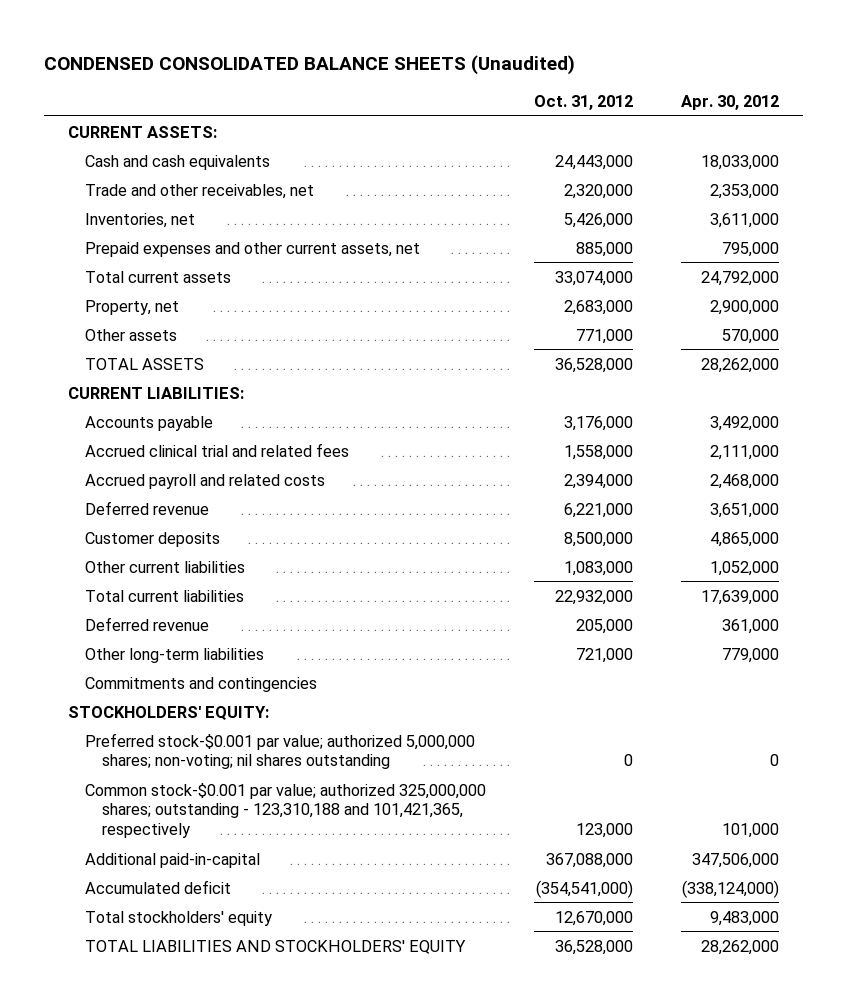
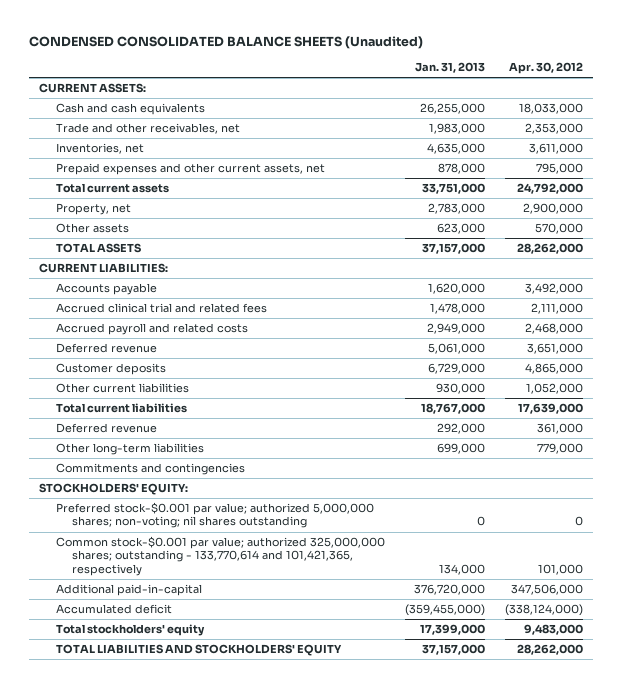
- | Oct. 31, 2012 | Apr. 30, 2012
+ | Jan. 31, 2013 | Apr. 30, 2012
- Common stock-$0.001 par value; authorized 325,000,000 shares; outstanding - 123,310,188 and 101,421,365, respectively | 123,000 | 101,000
+ Common stock-$0.001 par value; authorized 325,000,000 shares; outstanding - 133,770,614 and 101,421,365, respectively | 134,000 | 101,000

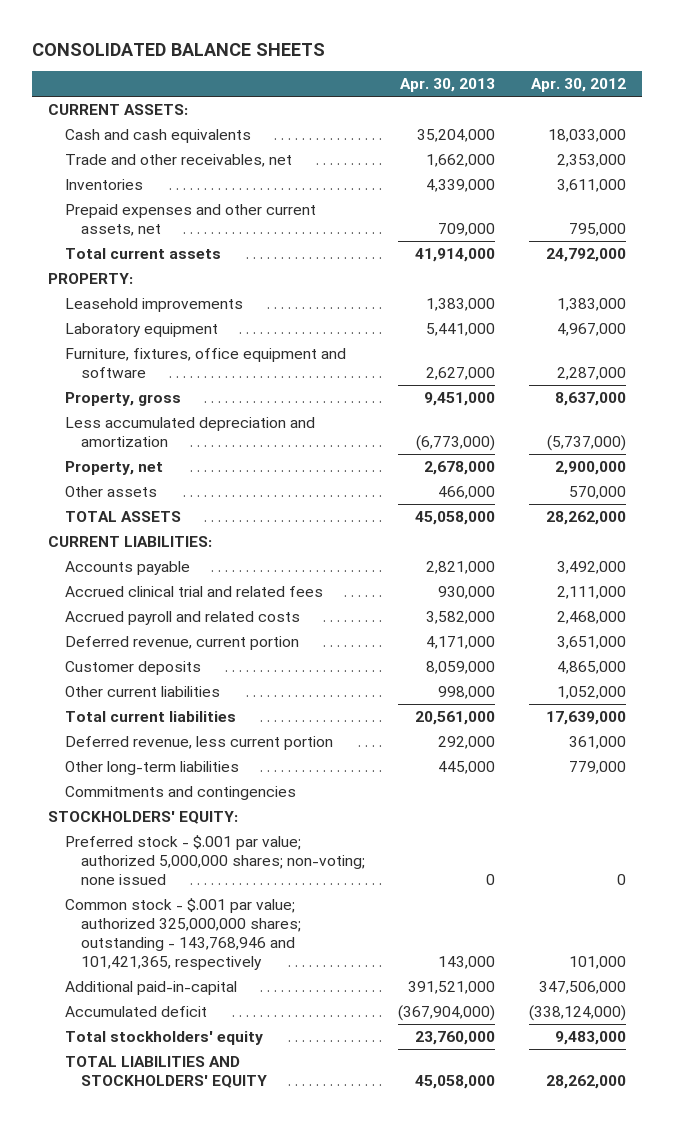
- CONDENSED CONSOLIDATED BALANCE SHEETS (Unaudited)
+ CONSOLIDATED BALANCE SHEETS
- | Jan. 31, 2013 | Apr. 30, 2012
+ | Apr. 30, 2013 | Apr. 30, 2012
- Inventories, net | 4,635,000 | 3,611,000
+ Inventories | 4,339,000 | 3,611,000
+ PROPERTY:
+ Leasehold improvements | 1,383,000 | 1,383,000
+ Laboratory equipment | 5,441,000 | 4,967,000
+ Furniture, fixtures, office equipment and software | 2,627,000 | 2,287,000
+ Property, gross | 9,451,000 | 8,637,000
+ Less accumulated depreciation and amortization | (6,773,000) | (5,737,000)
- Deferred revenue | 5,061,000 | 3,651,000
+ Deferred revenue, current portion | 4,171,000 | 3,651,000
- Deferred revenue | 292,000 | 361,000
+ Deferred revenue, less current portion | 292,000 | 361,000
- Preferred stock-$0.001 par value; authorized 5,000,000 shares; non-voting; nil shares outstanding | 0 | 0
- Common stock-$0.001 par value; authorized 325,000,000 shares; outstanding - 133,770,614 and 101,421,365, respectively | 134,000 | 101,000
+ Preferred stock - $.001 par value; authorized 5,000,000 shares; non-voting; none issued | 0 | 0
+ Common stock - $.001 par value; authorized 325,000,000 shares; outstanding - 143,768,946 and 101,421,365, respectively | 143,000 | 101,000

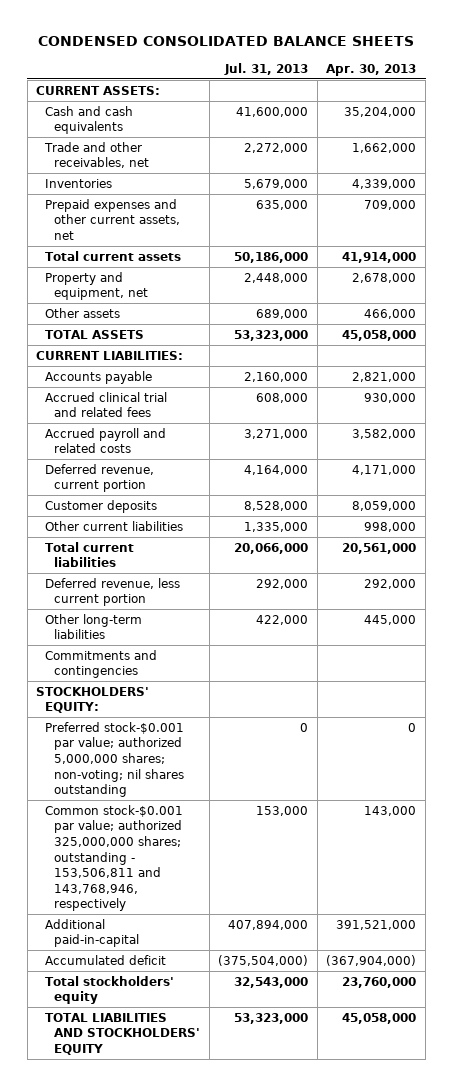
- CONSOLIDATED BALANCE SHEETS
+ CONDENSED CONSOLIDATED BALANCE SHEETS
- | Apr. 30, 2013 | Apr. 30, 2012
+ | Jul. 31, 2013 | Apr. 30, 2013
- PROPERTY:
- Leasehold improvements | 1,383,000 | 1,383,000
- Laboratory equipment | 5,441,000 | 4,967,000
- Furniture, fixtures, office equipment and software | 2,627,000 | 2,287,000
- Property, gross | 9,451,000 | 8,637,000
- Less accumulated depreciation and amortization | (6,773,000) | (5,737,000)
- Property, net | 2,678,000 | 2,900,000
+ Property and equipment, net | 2,448,000 | 2,678,000
- Preferred stock - $.001 par value; authorized 5,000,000 shares; non-voting; none issued | 0 | 0
- Common stock - $.001 par value; authorized 325,000,000 shares; outstanding - 143,768,946 and 101,421,365, respectively | 143,000 | 101,000
+ Preferred stock-$0.001 par value; authorized 5,000,000 shares; non-voting; nil shares outstanding | 0 | 0
+ Common stock-$0.001 par value; authorized 325,000,000 shares; outstanding - 153,506,811 and 143,768,946, respectively | 153,000 | 143,000

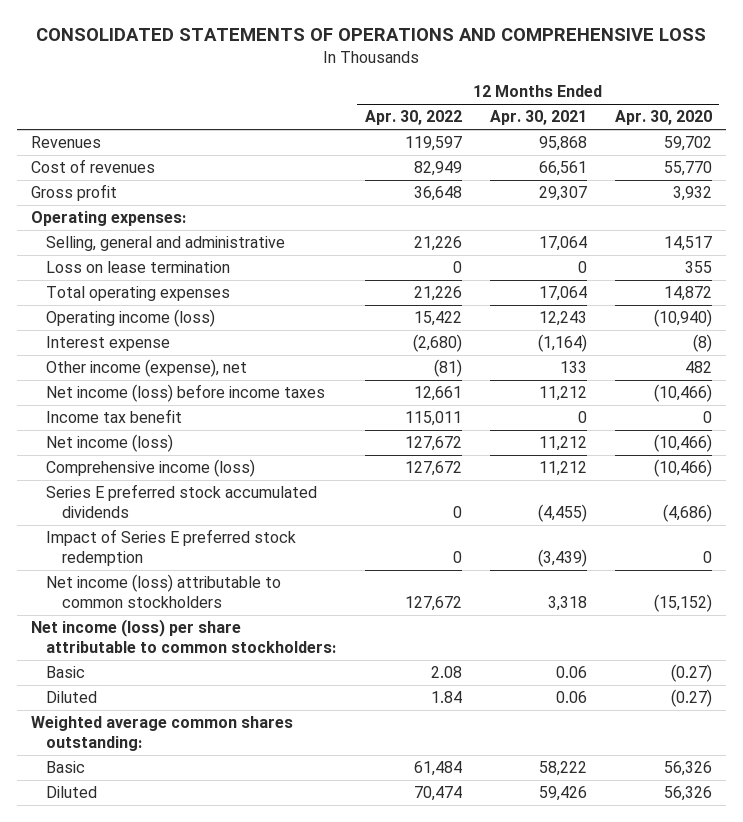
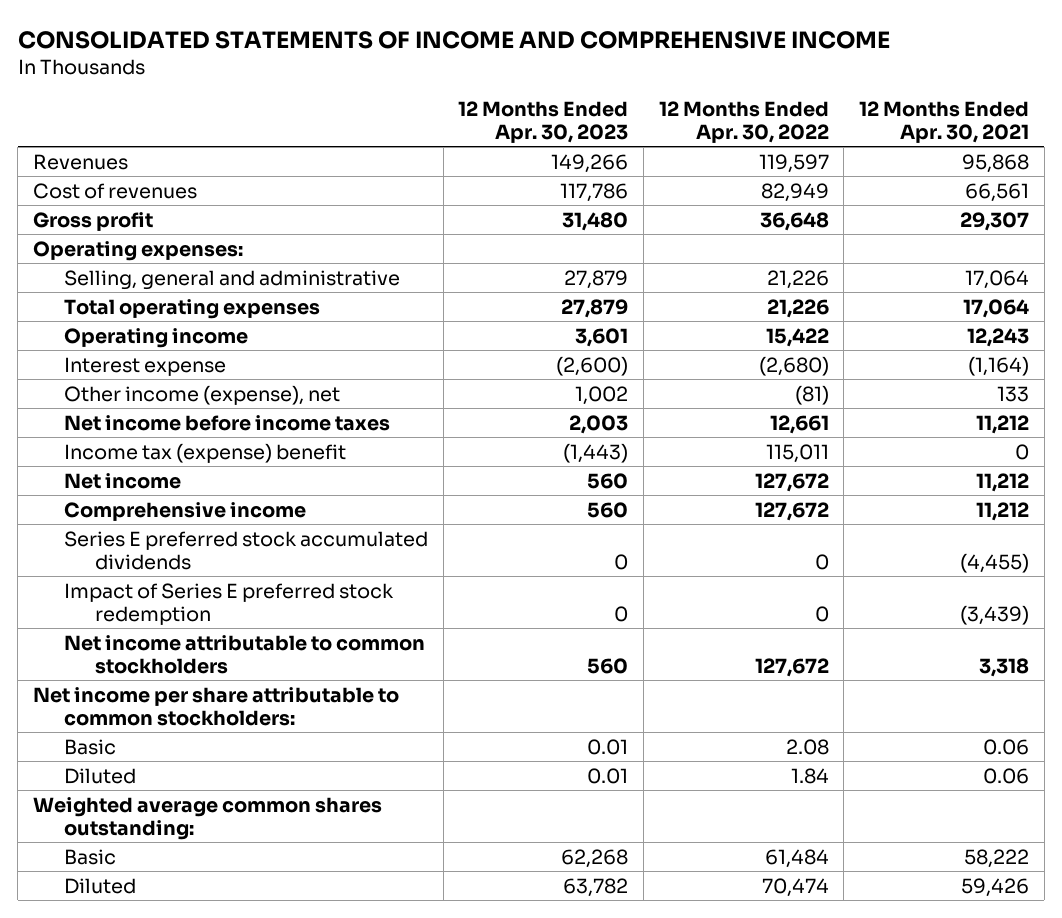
- CONSOLIDATED STATEMENTS OF OPERATIONS AND COMPREHENSIVE LOSS
+ CONSOLIDATED STATEMENTS OF INCOME AND COMPREHENSIVE INCOME
- | 12 Months Ended Apr. 30, 2022 | 12 Months Ended Apr. 30, 2021 | 12 Months Ended Apr. 30, 2020
+ | 12 Months Ended Apr. 30, 2023 | 12 Months Ended Apr. 30, 2022 | 12 Months Ended Apr. 30, 2021
- Loss on lease termination | 0 | 0 | 355
- Operating income (loss) | 15,422 | 12,243 | (10,940)
+ Operating income | 3,601 | 15,422 | 12,243
- Net income (loss) before income taxes | 12,661 | 11,212 | (10,466)
- Income tax benefit | 115,011 | 0 | 0
- Net income (loss) | 127,672 | 11,212 | (10,466)
- Comprehensive income (loss) | 127,672 | 11,212 | (10,466)
+ Net income before income taxes | 2,003 | 12,661 | 11,212
+ Income tax (expense) benefit | (1,443) | 115,011 | 0
+ Net income | 560 | 127,672 | 11,212
+ Comprehensive income | 560 | 127,672 | 11,212
- Net income (loss) attributable to common stockholders | 127,672 | 3,318 | (15,152)
- Net income (loss) per share attributable to common stockholders:
+ Net income attributable to common stockholders | 560 | 127,672 | 3,318
+ Net income per share attributable to common stockholders:

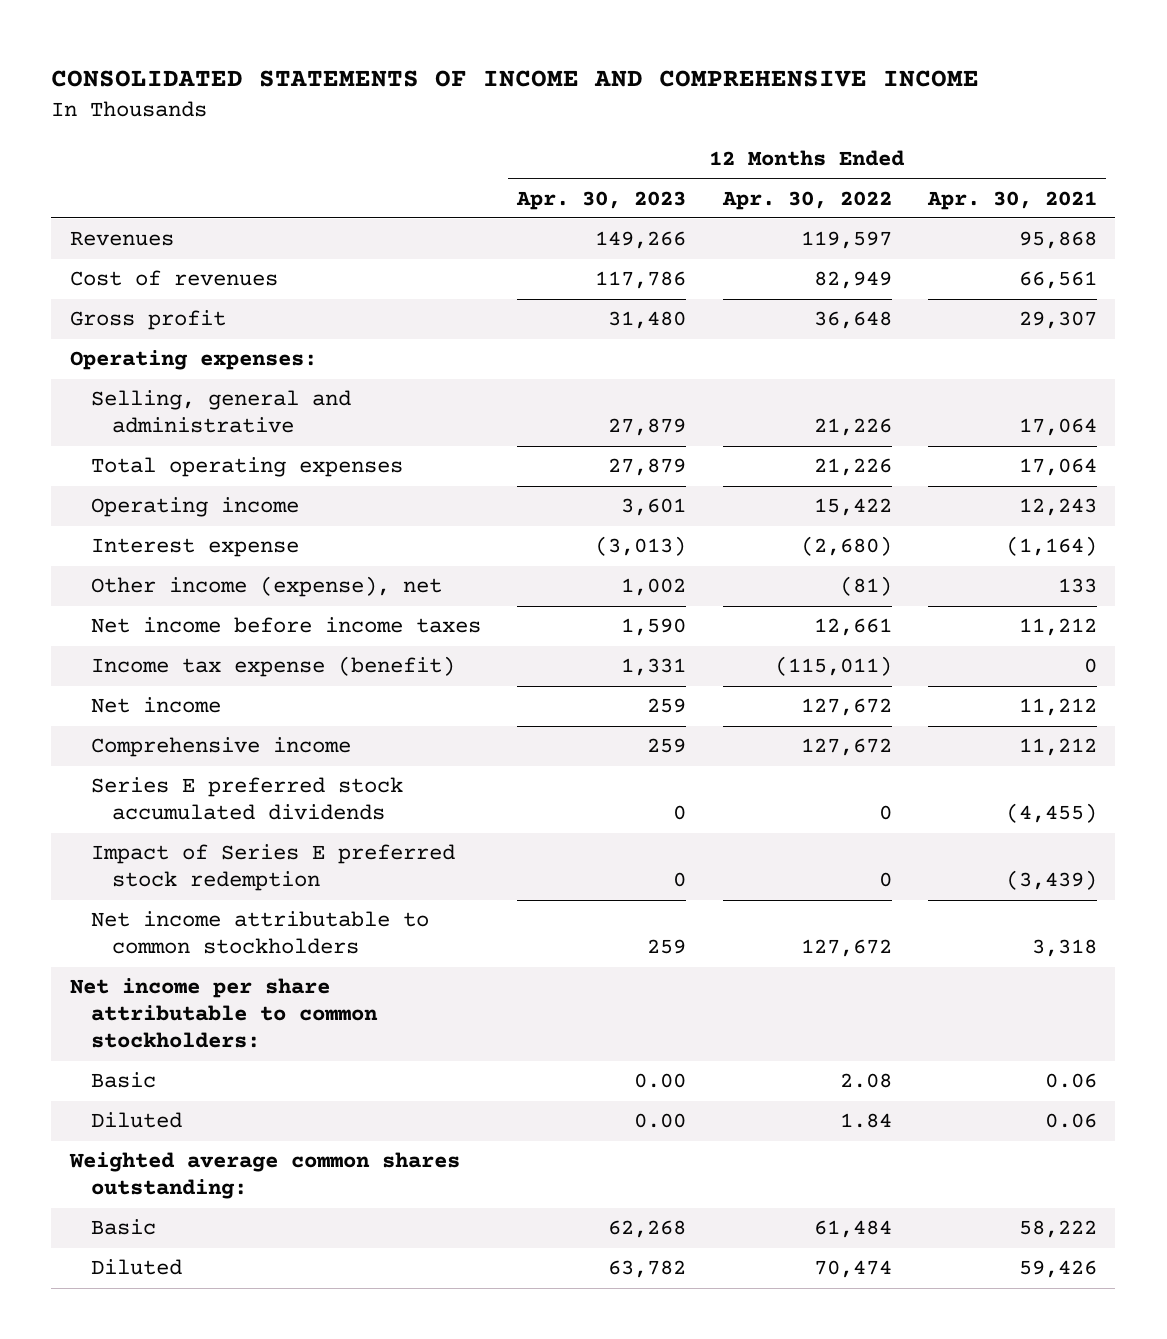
- Interest expense | (2,600) | (2,680) | (1,164)
+ Interest expense | (3,013) | (2,680) | (1,164)
- Net income before income taxes | 2,003 | 12,661 | 11,212
- Income tax (expense) benefit | (1,443) | 115,011 | 0
- Net income | 560 | 127,672 | 11,212
- Comprehensive income | 560 | 127,672 | 11,212
+ Net income before income taxes | 1,590 | 12,661 | 11,212
+ Income tax expense (benefit) | 1,331 | (115,011) | 0
+ Net income | 259 | 127,672 | 11,212
+ Comprehensive income | 259 | 127,672 | 11,212
- Net income attributable to common stockholders | 560 | 127,672 | 3,318
+ Net income attributable to common stockholders | 259 | 127,672 | 3,318
- Basic | 0.01 | 2.08 | 0.06
- Diluted | 0.01 | 1.84 | 0.06
+ Basic | 0.00 | 2.08 | 0.06
+ Diluted | 0.00 | 1.84 | 0.06

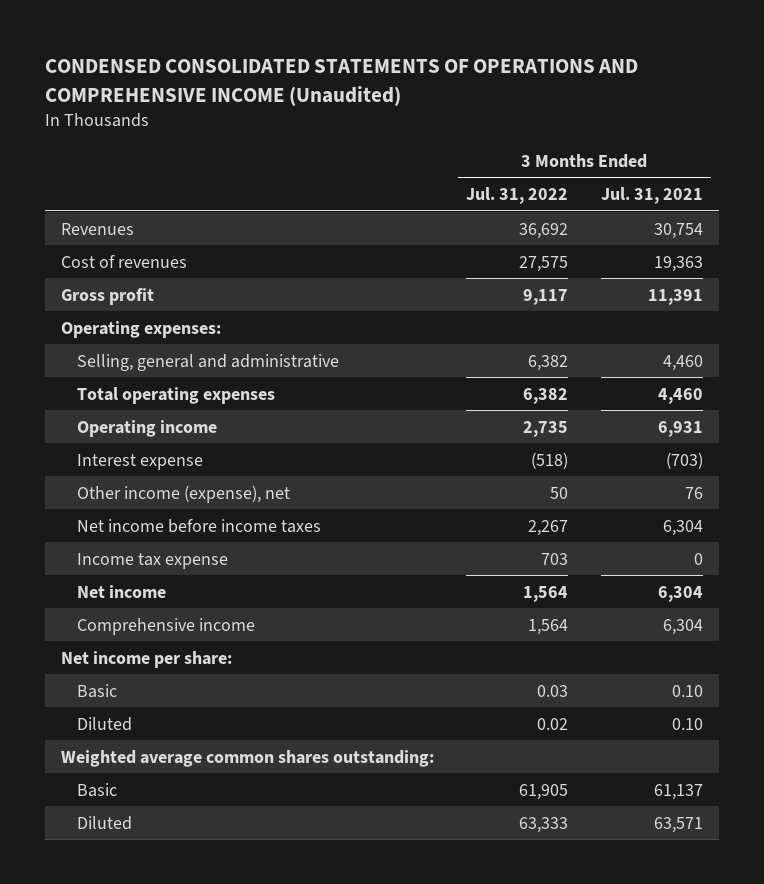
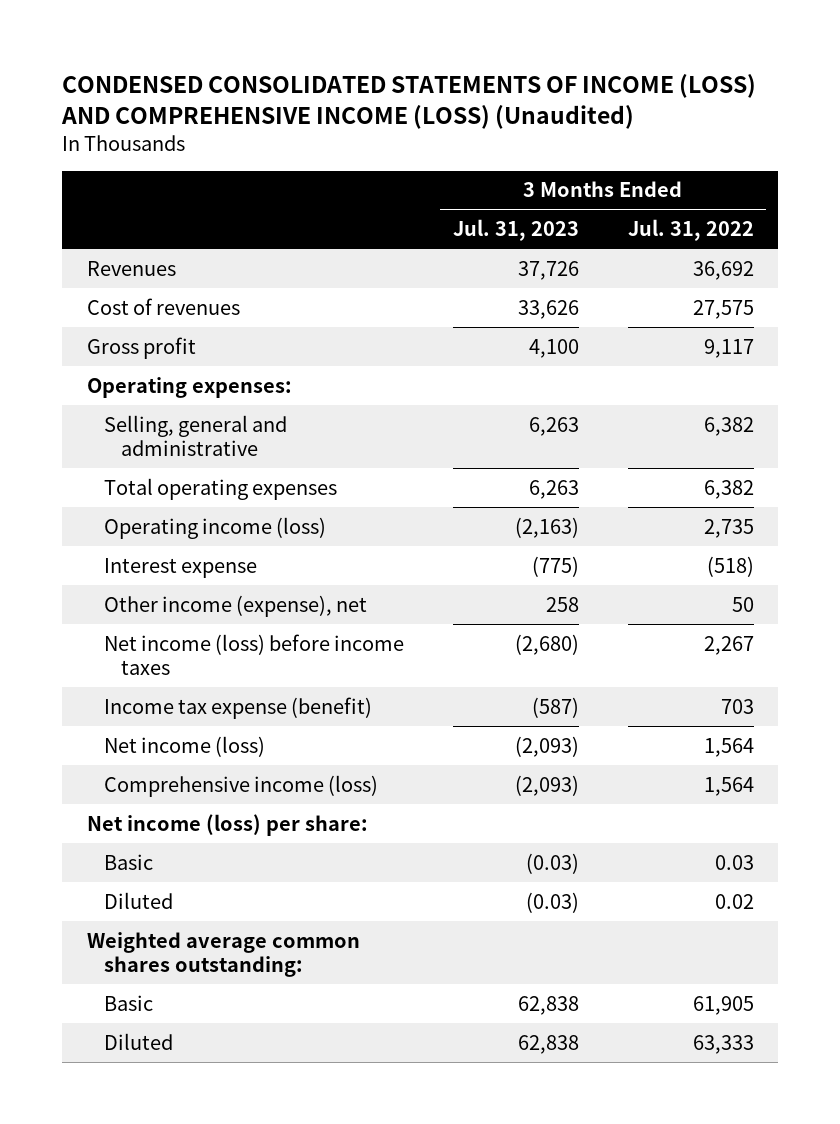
- CONDENSED CONSOLIDATED STATEMENTS OF OPERATIONS AND COMPREHENSIVE INCOME (Unaudited)
+ CONDENSED CONSOLIDATED STATEMENTS OF INCOME (LOSS) AND COMPREHENSIVE INCOME (LOSS) (Unaudited)
- | 3 Months Ended Jul. 31, 2022 | 3 Months Ended Jul. 31, 2021
+ | 3 Months Ended Jul. 31, 2023 | 3 Months Ended Jul. 31, 2022
- Operating income | 2,735 | 6,931
+ Operating income (loss) | (2,163) | 2,735
- Net income before income taxes | 2,267 | 6,304
- Income tax expense | 703 | 0
- Net income | 1,564 | 6,304
- Comprehensive income | 1,564 | 6,304
- Net income per share:
+ Net income (loss) before income taxes | (2,680) | 2,267
+ Income tax expense (benefit) | (587) | 703
+ Net income (loss) | (2,093) | 1,564
+ Comprehensive income (loss) | (2,093) | 1,564
+ Net income (loss) per share:

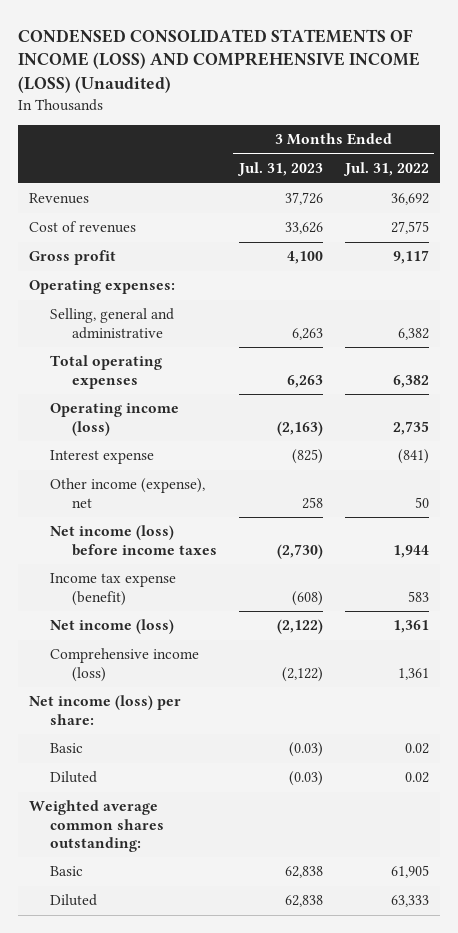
- Interest expense | (775) | (518)
+ Interest expense | (825) | (841)
- Net income (loss) before income taxes | (2,680) | 2,267
- Income tax expense (benefit) | (587) | 703
- Net income (loss) | (2,093) | 1,564
- Comprehensive income (loss) | (2,093) | 1,564
+ Net income (loss) before income taxes | (2,730) | 1,944
+ Income tax expense (benefit) | (608) | 583
+ Net income (loss) | (2,122) | 1,361
+ Comprehensive income (loss) | (2,122) | 1,361
- Basic | (0.03) | 0.03
+ Basic | (0.03) | 0.02

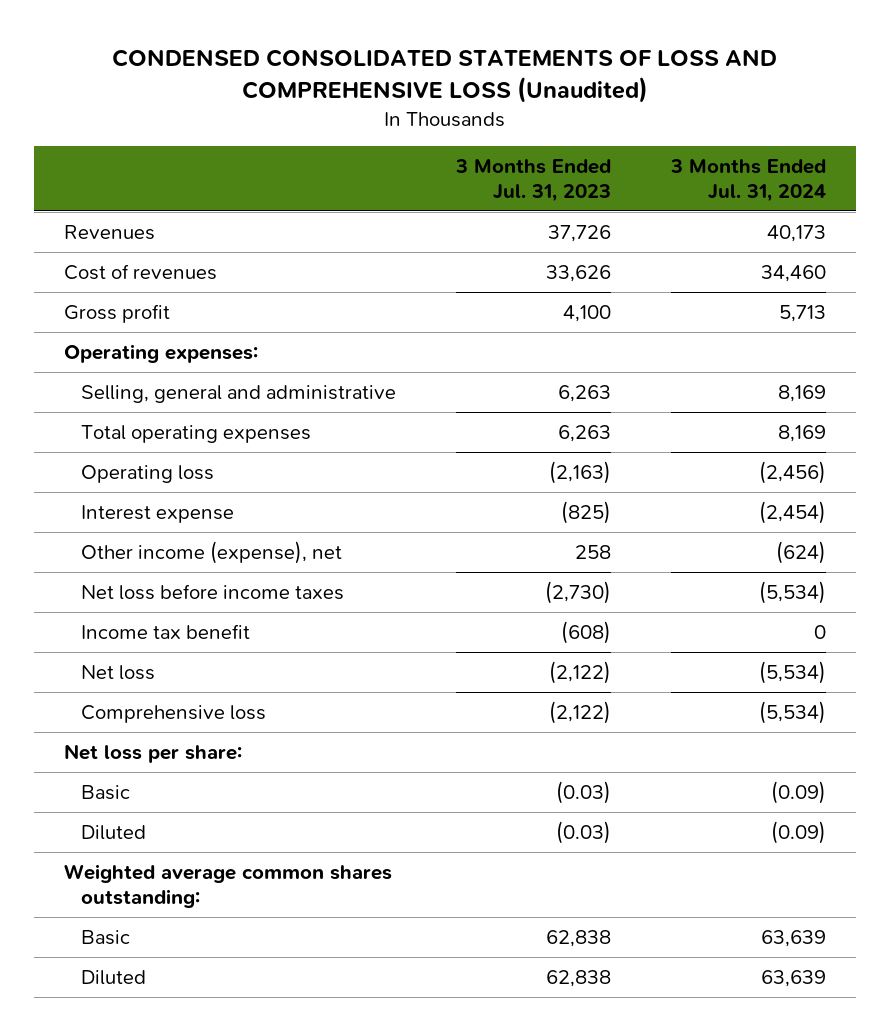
- CONDENSED CONSOLIDATED STATEMENTS OF INCOME (LOSS) AND COMPREHENSIVE INCOME (LOSS) (Unaudited)
+ CONDENSED CONSOLIDATED STATEMENTS OF LOSS AND COMPREHENSIVE LOSS (Unaudited)
- | 3 Months Ended Jul. 31, 2023 | 3 Months Ended Jul. 31, 2022
+ | 3 Months Ended Jul. 31, 2023 | 3 Months Ended Jul. 31, 2024
- Operating income (loss) | (2,163) | 2,735
+ Operating loss | (2,163) | (2,456)
- Net income (loss) before income taxes | (2,730) | 1,944
- Income tax expense (benefit) | (608) | 583
- Net income (loss) | (2,122) | 1,361
- Comprehensive income (loss) | (2,122) | 1,361
- Net income (loss) per share:
+ Net loss before income taxes | (2,730) | (5,534)
+ Income tax benefit | (608) | 0
+ Net loss | (2,122) | (5,534)
+ Comprehensive loss | (2,122) | (5,534)
+ Net loss per share:

